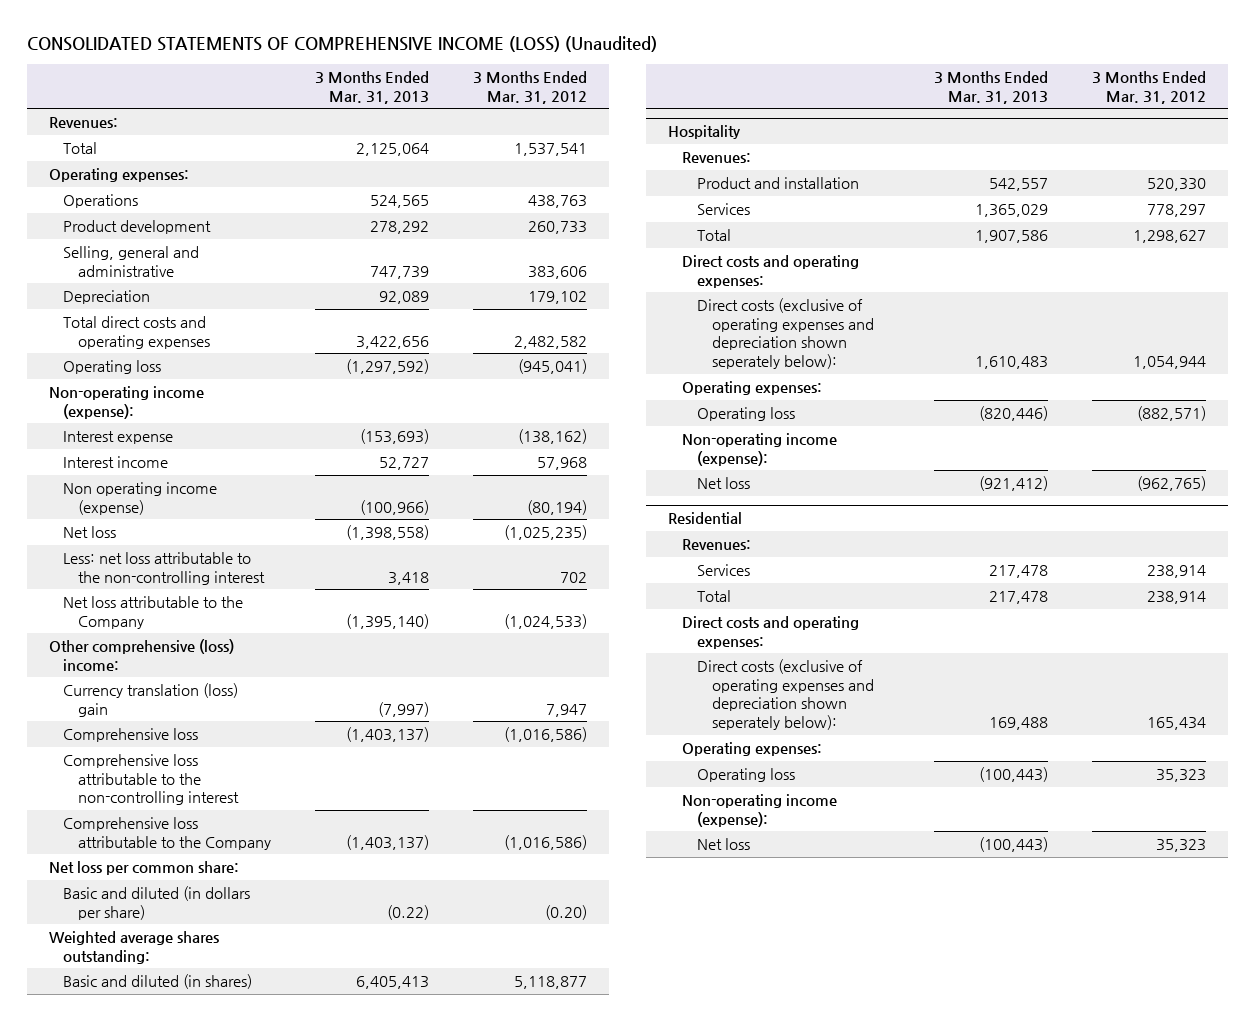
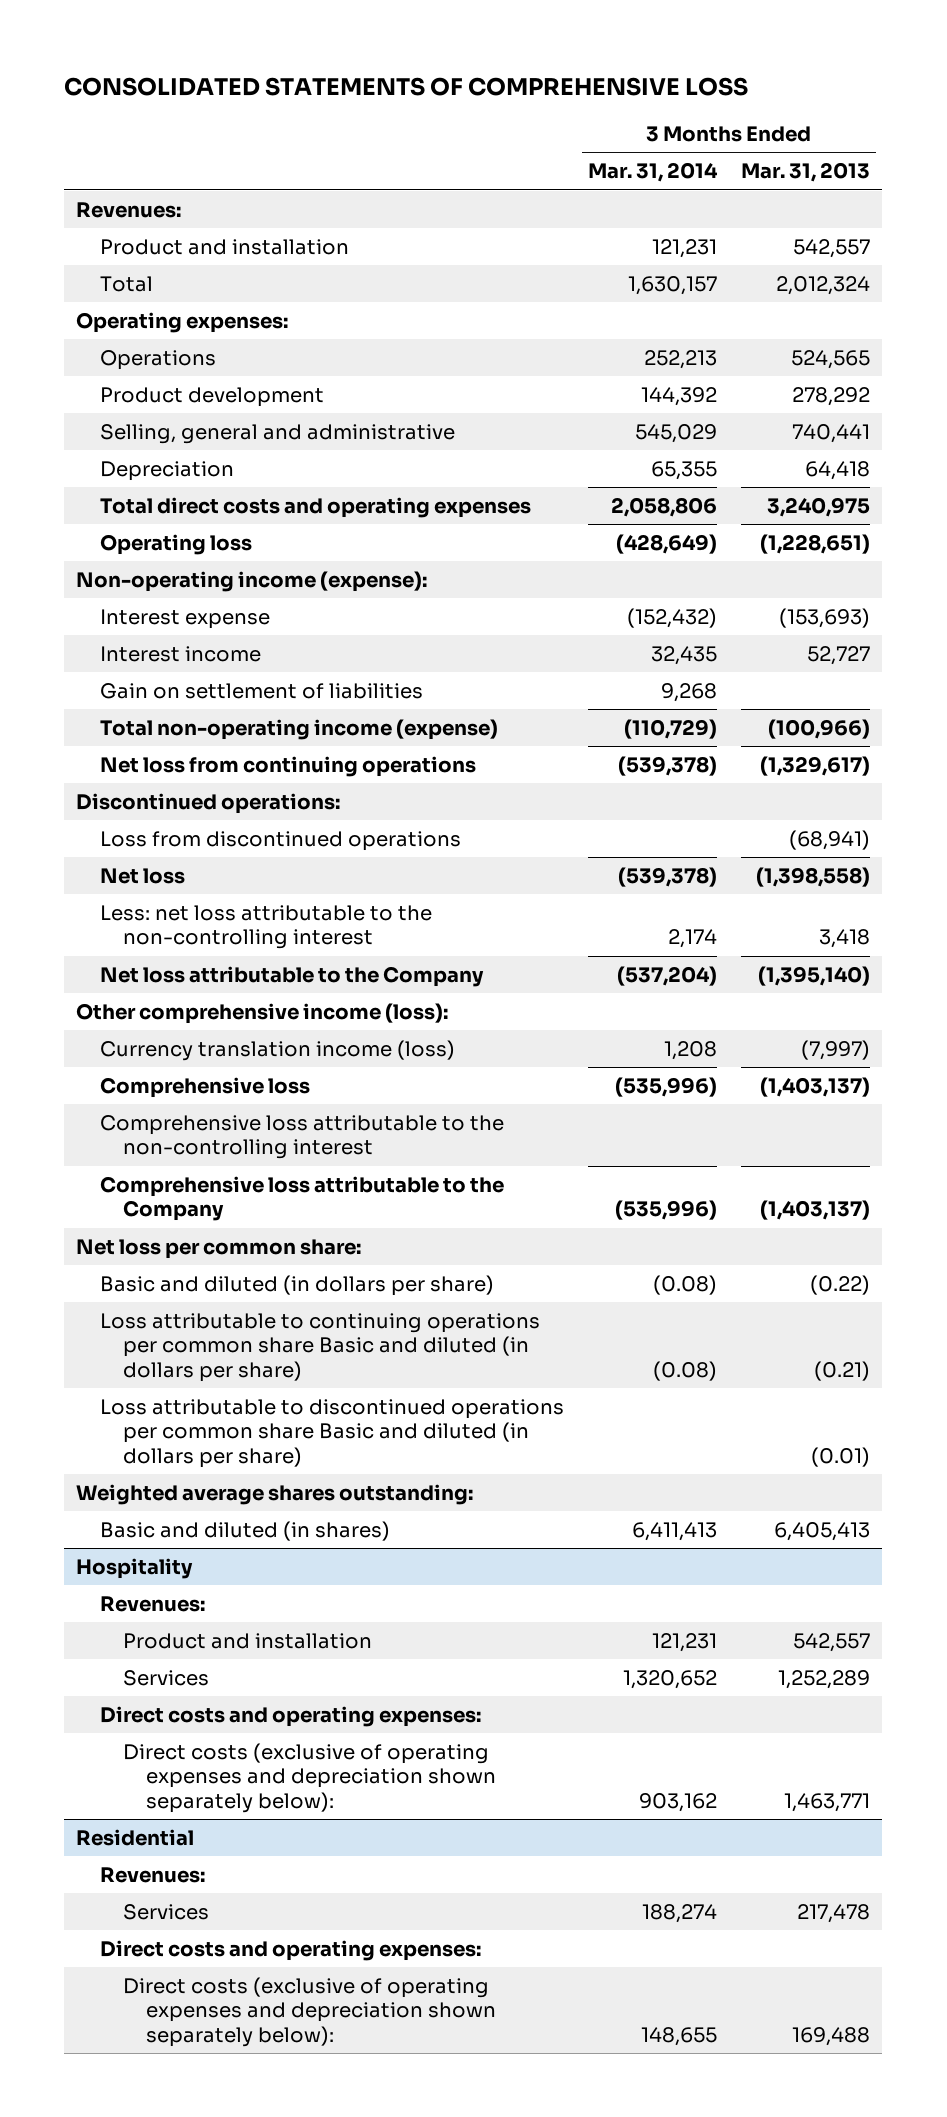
- CONSOLIDATED STATEMENTS OF COMPREHENSIVE INCOME (LOSS) (Unaudited)
+ CONSOLIDATED STATEMENTS OF COMPREHENSIVE LOSS
- | 3 Months Ended Mar. 31, 2013 | 3 Months Ended Mar. 31, 2012
+ | 3 Months Ended Mar. 31, 2014 | 3 Months Ended Mar. 31, 2013
- Total | 2,125,064 | 1,537,541
+ Product and installation | 121,231 | 542,557
+ Total | 1,630,157 | 2,012,324
- Selling, general and administrative | 747,739 | 383,606
- Depreciation | 92,089 | 179,102
- Total direct costs and operating expenses | 3,422,656 | 2,482,582
- Operating loss | (1,297,592) | (945,041)
+ Selling, general and administrative | 545,029 | 740,441
+ Depreciation | 65,355 | 64,418
+ Total direct costs and operating expenses | 2,058,806 | 3,240,975
+ Operating loss | (428,649) | (1,228,651)
- Non operating income (expense) | (100,966) | (80,194)
+ Gain on settlement of liabilities | 9,268 |
+ Total non-operating income (expense) | (110,729) | (100,966)
+ Net loss from continuing operations | (539,378) | (1,329,617)
+ Discontinued operations:
+ Loss from discontinued operations | | (68,941)
- Other comprehensive (loss) income:
- Currency translation (loss) gain | (7,997) | 7,947
+ Other comprehensive income (loss):
+ Currency translation income (loss) | 1,208 | (7,997)
+ Loss attributable to continuing operations per common share Basic and diluted (in dollars per share) | (0.08) | (0.21)
+ Loss attributable to discontinued operations per common share Basic and diluted (in dollars per share) | | (0.01)
@ Hospitality
- Services | 1,365,029 | 778,297
- Total | 1,907,586 | 1,298,627
+ Services | 1,320,652 | 1,252,289
- Direct costs (exclusive of operating expenses and depreciation shown seperately below): | 1,610,483 | 1,054,944
- Operating expenses:
- Operating loss | (820,446) | (882,571)
- Non-operating income (expense):
- Net loss | (921,412) | (962,765)
+ Direct costs (exclusive of operating expenses and depreciation shown separately below): | 903,162 | 1,463,771
@ Residential
- Total | 217,478 | 238,914
- Direct costs (exclusive of operating expenses and depreciation shown seperately below): | 169,488 | 165,434
- Operating expenses:
- Operating loss | (100,443) | 35,323
- Non-operating income (expense):
- Net loss | (100,443) | 35,323
+ Direct costs (exclusive of operating expenses and depreciation shown separately below): | 148,655 | 169,488

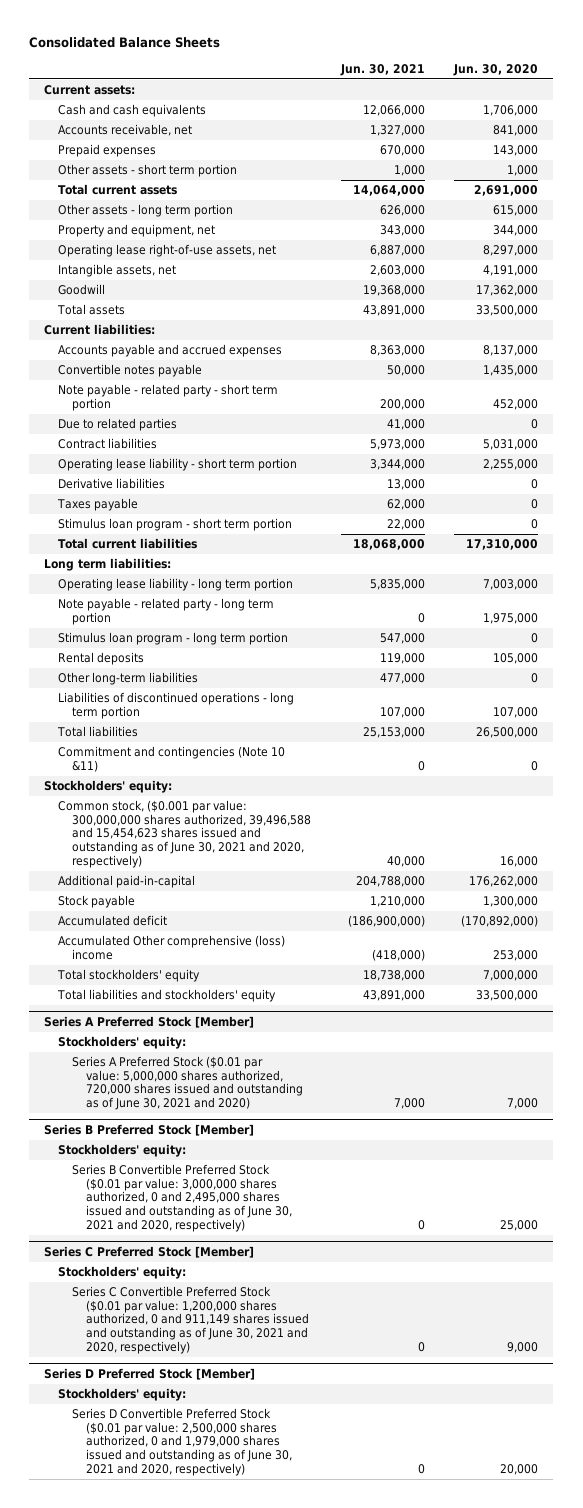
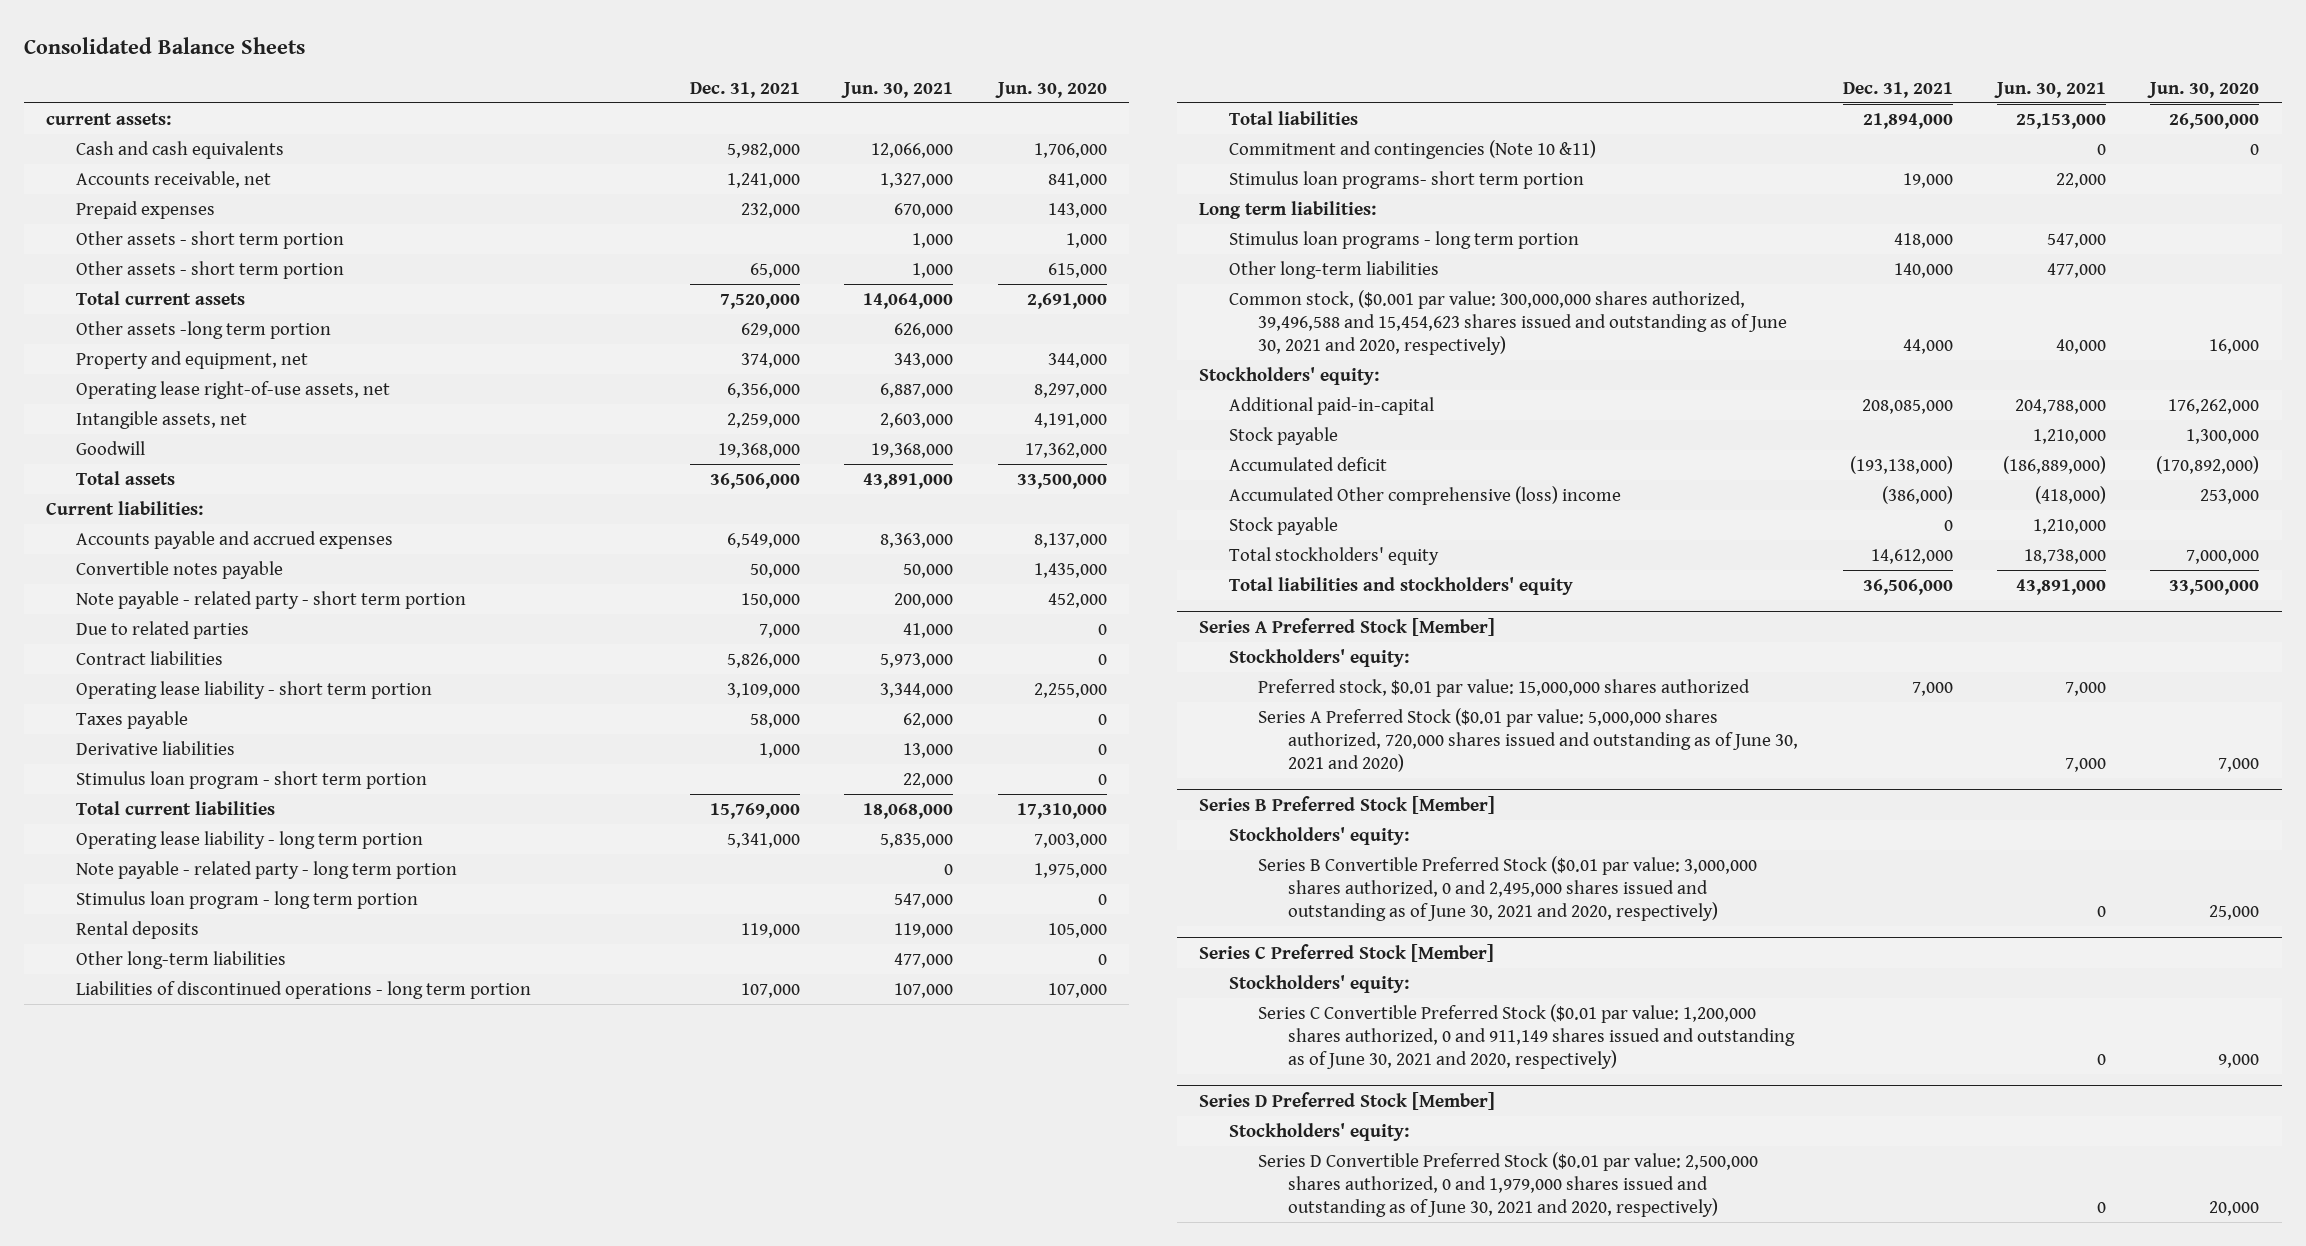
- | Jun. 30, 2021 | Jun. 30, 2020
+ | Dec. 31, 2021 | Jun. 30, 2021 | Jun. 30, 2020
- Current assets:
+ current assets:
+ Other assets - short term portion | 65,000 | 1,000 | 615,000
- Other assets - long term portion | 626,000 | 615,000
+ Other assets -long term portion | 629,000 | 626,000 |
- Contract liabilities | 5,973,000 | 5,031,000
+ Contract liabilities | 5,826,000 | 5,973,000 | 0
moved down: Derivative liabilities | 1,000 | 13,000 | 0
+ Stimulus loan programs- short term portion | 19,000 | 22,000 |
moved down: Long term liabilities:
+ Stimulus loan programs - long term portion | 418,000 | 547,000 |
+ Other long-term liabilities | 140,000 | 477,000 |
moved down: Stockholders' equity:
- Accumulated deficit | (186,900,000) | (170,892,000)
+ Accumulated deficit | (193,138,000) | (186,889,000) | (170,892,000)
+ Stock payable | 0 | 1,210,000 |
@ Series A Preferred Stock [Member]
+ Preferred stock, $0.01 par value: 15,000,000 shares authorized | 7,000 | 7,000 |

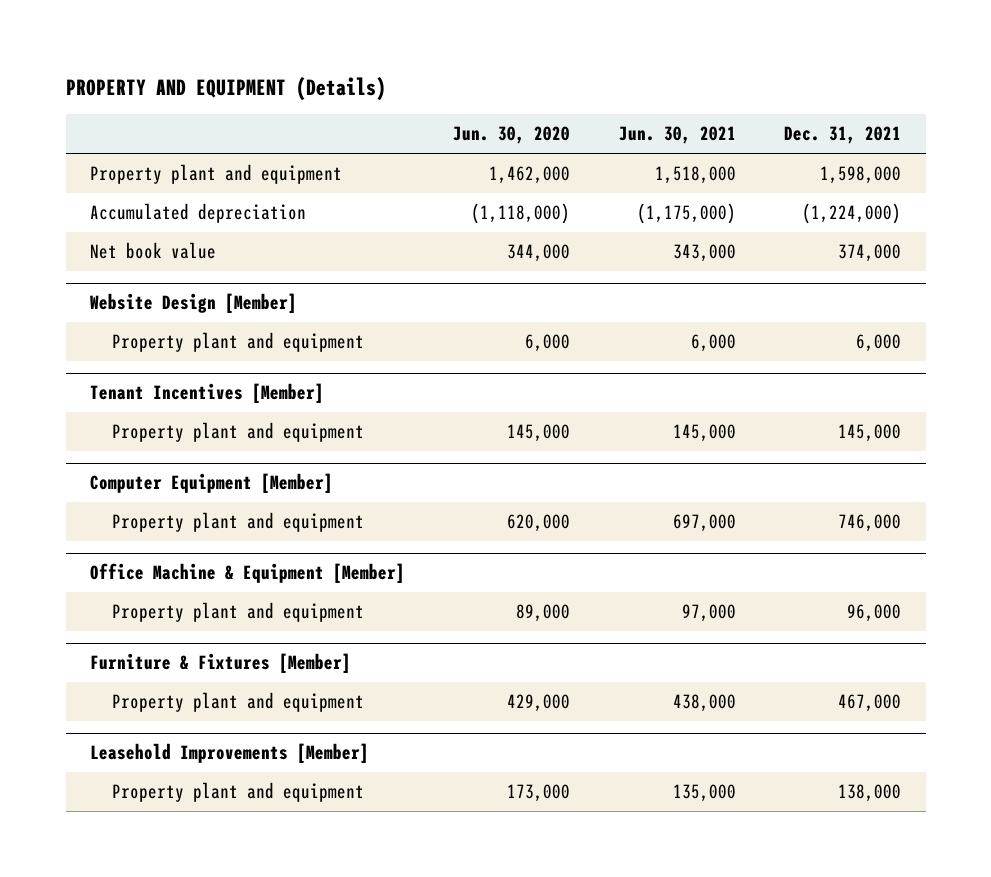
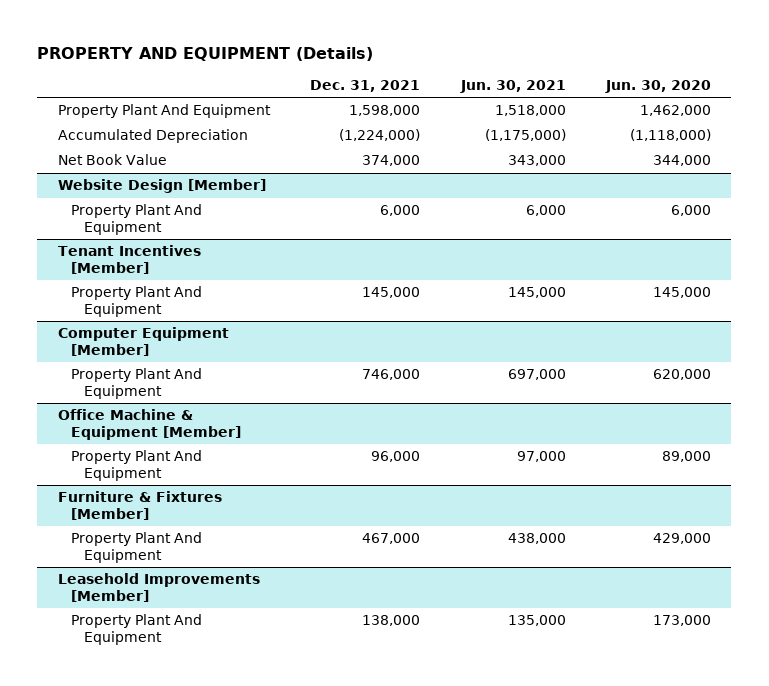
- | Jun. 30, 2020 | Jun. 30, 2021 | Dec. 31, 2021
+ | Dec. 31, 2021 | Jun. 30, 2021 | Jun. 30, 2020
- Property plant and equipment | 1,462,000 | 1,518,000 | 1,598,000
- Accumulated depreciation | (1,118,000) | (1,175,000) | (1,224,000)
- Net book value | 344,000 | 343,000 | 374,000
+ Property Plant And Equipment | 1,598,000 | 1,518,000 | 1,462,000
+ Accumulated Depreciation | (1,224,000) | (1,175,000) | (1,118,000)
+ Net Book Value | 374,000 | 343,000 | 344,000
@ Website Design [Member]
- Property plant and equipment | 6,000 | 6,000 | 6,000
+ Property Plant And Equipment | 6,000 | 6,000 | 6,000
@ Tenant Incentives [Member]
- Property plant and equipment | 145,000 | 145,000 | 145,000
+ Property Plant And Equipment | 145,000 | 145,000 | 145,000
@ Computer Equipment [Member]
- Property plant and equipment | 620,000 | 697,000 | 746,000
+ Property Plant And Equipment | 746,000 | 697,000 | 620,000
@ Office Machine & Equipment [Member]
- Property plant and equipment | 89,000 | 97,000 | 96,000
+ Property Plant And Equipment | 96,000 | 97,000 | 89,000
@ Furniture & Fixtures [Member]
- Property plant and equipment | 429,000 | 438,000 | 467,000
+ Property Plant And Equipment | 467,000 | 438,000 | 429,000
@ Leasehold Improvements [Member]
- Property plant and equipment | 173,000 | 135,000 | 138,000
+ Property Plant And Equipment | 138,000 | 135,000 | 173,000

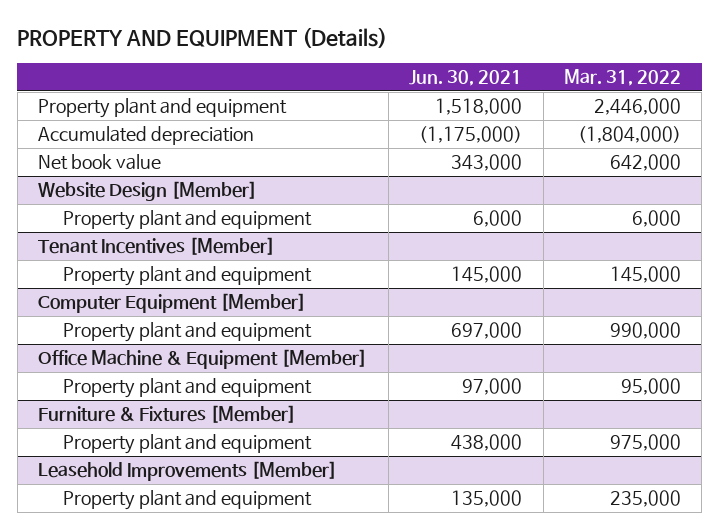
- | Dec. 31, 2021 | Jun. 30, 2021 | Jun. 30, 2020
+ | Jun. 30, 2021 | Mar. 31, 2022
- Property Plant And Equipment | 1,598,000 | 1,518,000 | 1,462,000
- Accumulated Depreciation | (1,224,000) | (1,175,000) | (1,118,000)
- Net Book Value | 374,000 | 343,000 | 344,000
+ Property plant and equipment | 1,518,000 | 2,446,000
+ Accumulated depreciation | (1,175,000) | (1,804,000)
+ Net book value | 343,000 | 642,000
@ Website Design [Member]
- Property Plant And Equipment | 6,000 | 6,000 | 6,000
+ Property plant and equipment | 6,000 | 6,000
@ Tenant Incentives [Member]
- Property Plant And Equipment | 145,000 | 145,000 | 145,000
+ Property plant and equipment | 145,000 | 145,000
@ Computer Equipment [Member]
- Property Plant And Equipment | 746,000 | 697,000 | 620,000
+ Property plant and equipment | 697,000 | 990,000
@ Office Machine & Equipment [Member]
- Property Plant And Equipment | 96,000 | 97,000 | 89,000
+ Property plant and equipment | 97,000 | 95,000
@ Furniture & Fixtures [Member]
- Property Plant And Equipment | 467,000 | 438,000 | 429,000
+ Property plant and equipment | 438,000 | 975,000
@ Leasehold Improvements [Member]
- Property Plant And Equipment | 138,000 | 135,000 | 173,000
+ Property plant and equipment | 135,000 | 235,000

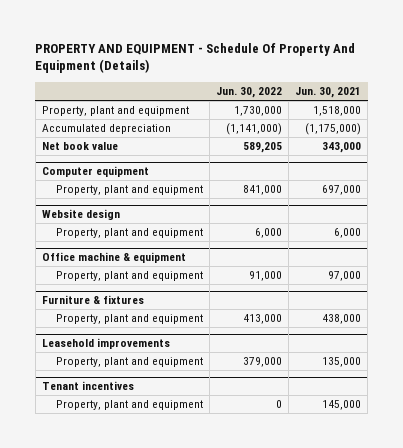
- PROPERTY AND EQUIPMENT (Details)
+ PROPERTY AND EQUIPMENT - Schedule Of Property And Equipment (Details)
- | Jun. 30, 2021 | Mar. 31, 2022
+ | Jun. 30, 2022 | Jun. 30, 2021
- Property plant and equipment | 1,518,000 | 2,446,000
+ Property, plant and equipment | 1,730,000 | 1,518,000
- Website Design [Member]
- Property plant and equipment | 6,000 | 6,000
- Tenant Incentives [Member]
- Property plant and equipment | 145,000 | 145,000
- Computer Equipment [Member]
- Property plant and equipment | 697,000 | 990,000
- Office Machine & Equipment [Member]
- Property plant and equipment | 97,000 | 95,000
- Furniture & Fixtures [Member]
- Property plant and equipment | 438,000 | 975,000
- Leasehold Improvements [Member]
- Property plant and equipment | 135,000 | 235,000
+ Computer equipment
+ Property, plant and equipment | 841,000 | 697,000
+ Website design
+ Property, plant and equipment | 6,000 | 6,000
+ Office machine & equipment
+ Property, plant and equipment | 91,000 | 97,000
+ Furniture & fixtures
+ Property, plant and equipment | 413,000 | 438,000
+ Leasehold improvements
+ Property, plant and equipment | 379,000 | 135,000
+ Tenant incentives
+ Property, plant and equipment | 0 | 145,000

